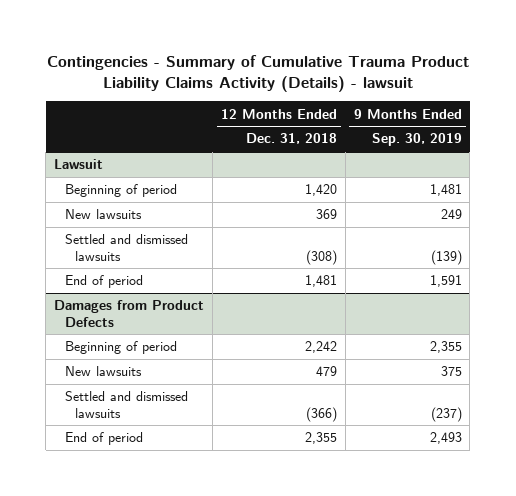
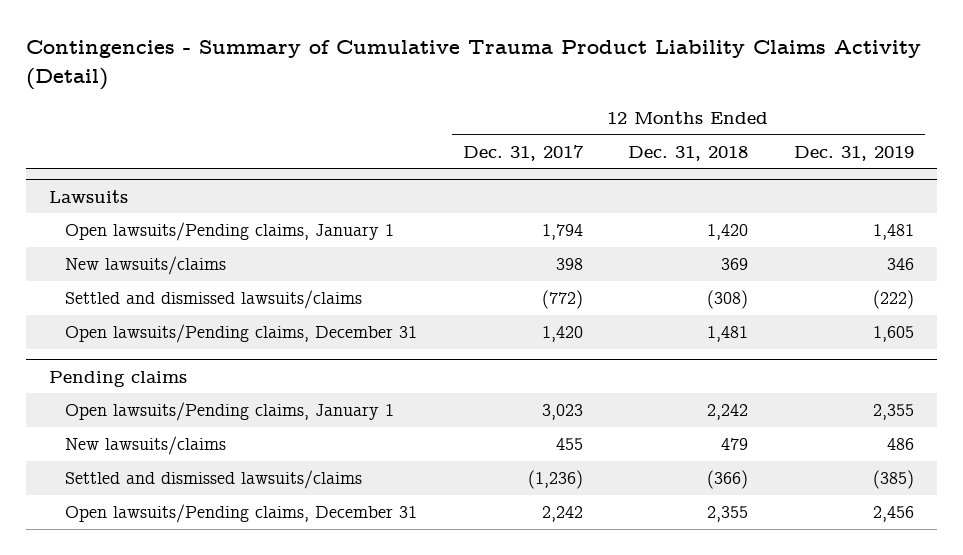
- Contingencies - Summary of Cumulative Trauma Product Liability Claims Activity (Details) - lawsuit
+ Contingencies - Summary of Cumulative Trauma Product Liability Claims Activity (Detail)
- | 12 Months Ended Dec. 31, 2018 | 9 Months Ended Sep. 30, 2019
+ | 12 Months Ended Dec. 31, 2017 | 12 Months Ended Dec. 31, 2018 | 12 Months Ended Dec. 31, 2019
- Lawsuit
- Beginning of period | 1,420 | 1,481
- New lawsuits | 369 | 249
- Settled and dismissed lawsuits | (308) | (139)
- End of period | 1,481 | 1,591
- Damages from Product Defects
- Beginning of period | 2,242 | 2,355
- New lawsuits | 479 | 375
- Settled and dismissed lawsuits | (366) | (237)
- End of period | 2,355 | 2,493
+ Lawsuits
+ Open lawsuits/Pending claims, January 1 | 1,794 | 1,420 | 1,481
+ New lawsuits/claims | 398 | 369 | 346
+ Settled and dismissed lawsuits/claims | (772) | (308) | (222)
+ Open lawsuits/Pending claims, December 31 | 1,420 | 1,481 | 1,605
+ Pending claims
+ Open lawsuits/Pending claims, January 1 | 3,023 | 2,242 | 2,355
+ New lawsuits/claims | 455 | 479 | 486
+ Settled and dismissed lawsuits/claims | (1,236) | (366) | (385)
+ Open lawsuits/Pending claims, December 31 | 2,242 | 2,355 | 2,456

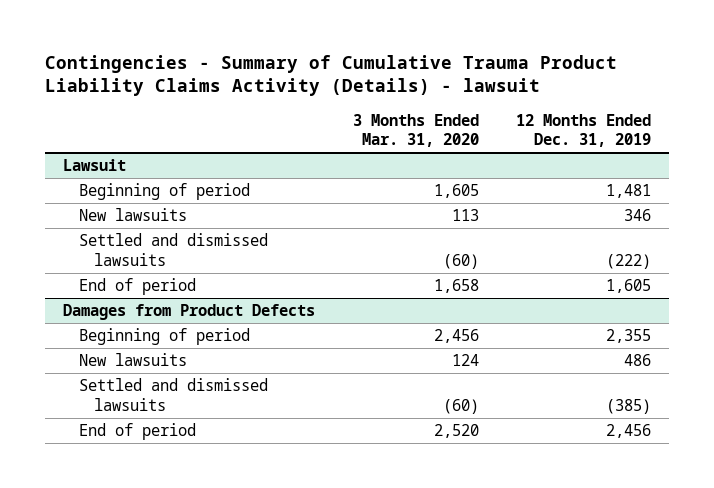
- Contingencies - Summary of Cumulative Trauma Product Liability Claims Activity (Detail)
+ Contingencies - Summary of Cumulative Trauma Product Liability Claims Activity (Details) - lawsuit
- | 12 Months Ended Dec. 31, 2017 | 12 Months Ended Dec. 31, 2018 | 12 Months Ended Dec. 31, 2019
+ | 3 Months Ended Mar. 31, 2020 | 12 Months Ended Dec. 31, 2019
- Lawsuits
- Open lawsuits/Pending claims, January 1 | 1,794 | 1,420 | 1,481
- New lawsuits/claims | 398 | 369 | 346
- Settled and dismissed lawsuits/claims | (772) | (308) | (222)
- Open lawsuits/Pending claims, December 31 | 1,420 | 1,481 | 1,605
- Pending claims
- Open lawsuits/Pending claims, January 1 | 3,023 | 2,242 | 2,355
- New lawsuits/claims | 455 | 479 | 486
- Settled and dismissed lawsuits/claims | (1,236) | (366) | (385)
- Open lawsuits/Pending claims, December 31 | 2,242 | 2,355 | 2,456
+ Lawsuit
+ Beginning of period | 1,605 | 1,481
+ New lawsuits | 113 | 346
+ Settled and dismissed lawsuits | (60) | (222)
+ End of period | 1,658 | 1,605
+ Damages from Product Defects
+ Beginning of period | 2,456 | 2,355
+ New lawsuits | 124 | 486
+ Settled and dismissed lawsuits | (60) | (385)
+ End of period | 2,520 | 2,456

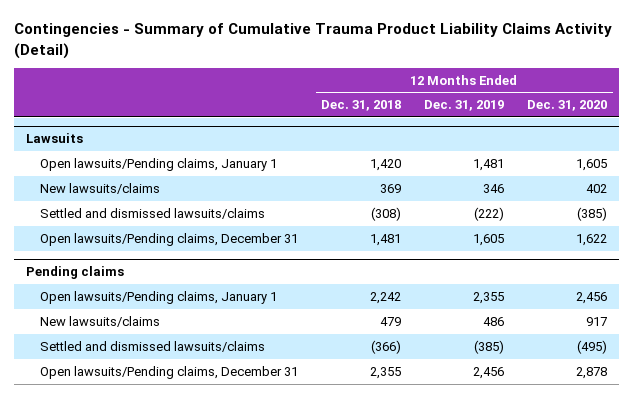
- Contingencies - Summary of Cumulative Trauma Product Liability Claims Activity (Details) - lawsuit
+ Contingencies - Summary of Cumulative Trauma Product Liability Claims Activity (Detail)
- | 3 Months Ended Mar. 31, 2020 | 12 Months Ended Dec. 31, 2019
+ | 12 Months Ended Dec. 31, 2018 | 12 Months Ended Dec. 31, 2019 | 12 Months Ended Dec. 31, 2020
- Lawsuit
- Beginning of period | 1,605 | 1,481
- New lawsuits | 113 | 346
- Settled and dismissed lawsuits | (60) | (222)
- End of period | 1,658 | 1,605
- Damages from Product Defects
- Beginning of period | 2,456 | 2,355
- New lawsuits | 124 | 486
- Settled and dismissed lawsuits | (60) | (385)
- End of period | 2,520 | 2,456
+ Lawsuits
+ Open lawsuits/Pending claims, January 1 | 1,420 | 1,481 | 1,605
+ New lawsuits/claims | 369 | 346 | 402
+ Settled and dismissed lawsuits/claims | (308) | (222) | (385)
+ Open lawsuits/Pending claims, December 31 | 1,481 | 1,605 | 1,622
+ Pending claims
+ Open lawsuits/Pending claims, January 1 | 2,242 | 2,355 | 2,456
+ New lawsuits/claims | 479 | 486 | 917
+ Settled and dismissed lawsuits/claims | (366) | (385) | (495)
+ Open lawsuits/Pending claims, December 31 | 2,355 | 2,456 | 2,878

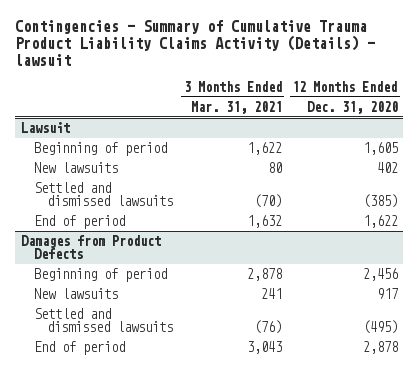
- Contingencies - Summary of Cumulative Trauma Product Liability Claims Activity (Detail)
+ Contingencies - Summary of Cumulative Trauma Product Liability Claims Activity (Details) - lawsuit
- | 12 Months Ended Dec. 31, 2018 | 12 Months Ended Dec. 31, 2019 | 12 Months Ended Dec. 31, 2020
+ | 3 Months Ended Mar. 31, 2021 | 12 Months Ended Dec. 31, 2020
- Lawsuits
- Open lawsuits/Pending claims, January 1 | 1,420 | 1,481 | 1,605
- New lawsuits/claims | 369 | 346 | 402
- Settled and dismissed lawsuits/claims | (308) | (222) | (385)
- Open lawsuits/Pending claims, December 31 | 1,481 | 1,605 | 1,622
- Pending claims
- Open lawsuits/Pending claims, January 1 | 2,242 | 2,355 | 2,456
- New lawsuits/claims | 479 | 486 | 917
- Settled and dismissed lawsuits/claims | (366) | (385) | (495)
- Open lawsuits/Pending claims, December 31 | 2,355 | 2,456 | 2,878
+ Lawsuit
+ Beginning of period | 1,622 | 1,605
+ New lawsuits | 80 | 402
+ Settled and dismissed lawsuits | (70) | (385)
+ End of period | 1,632 | 1,622
+ Damages from Product Defects
+ Beginning of period | 2,878 | 2,456
+ New lawsuits | 241 | 917
+ Settled and dismissed lawsuits | (76) | (495)
+ End of period | 3,043 | 2,878

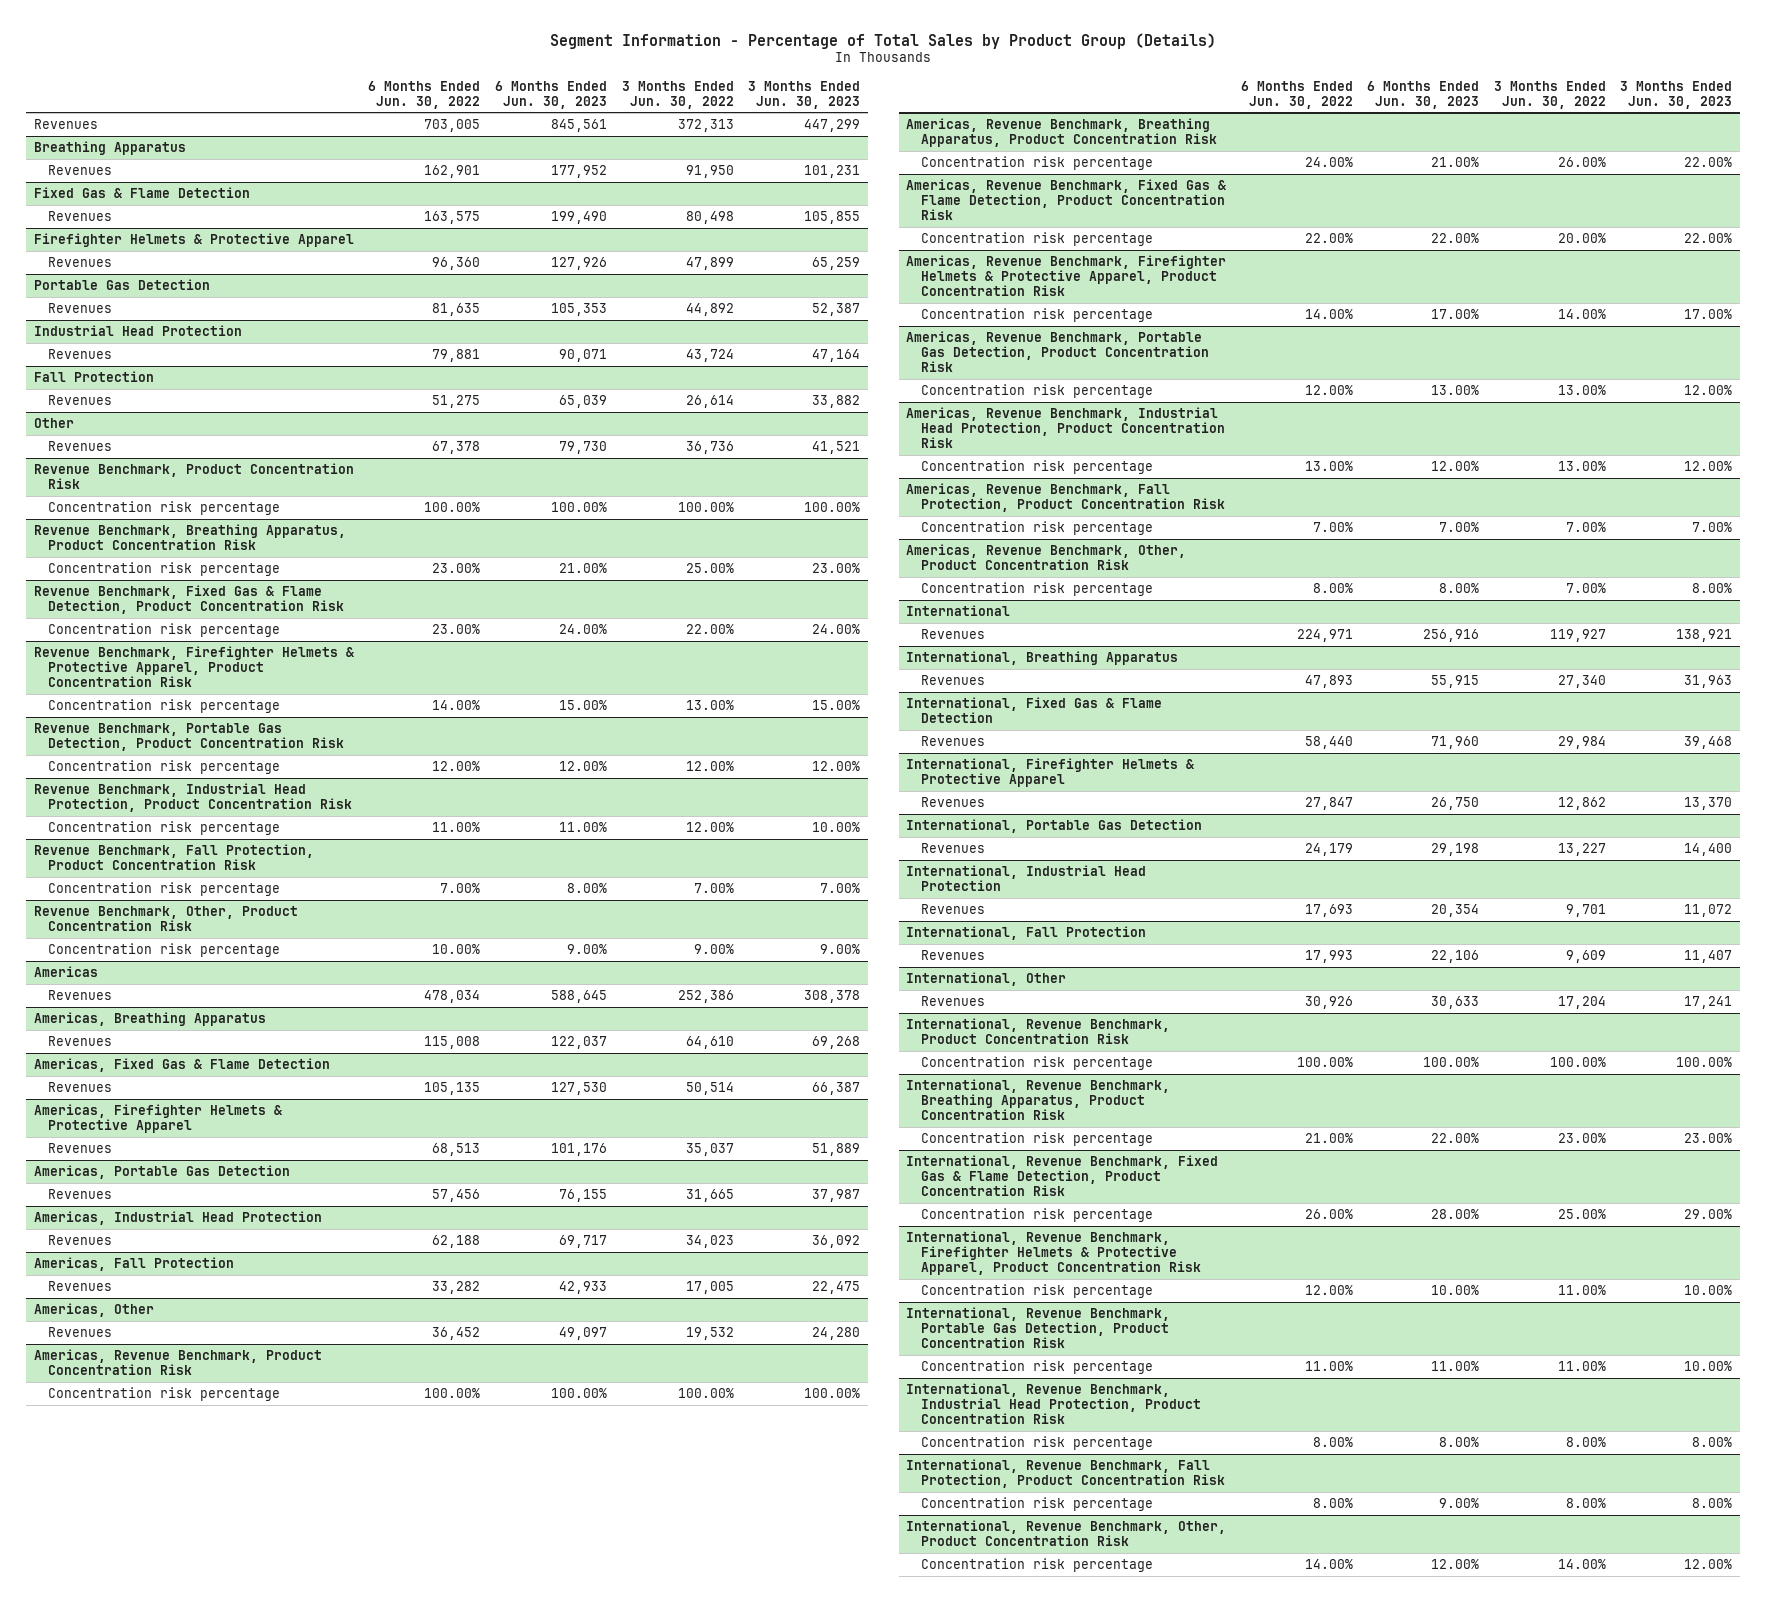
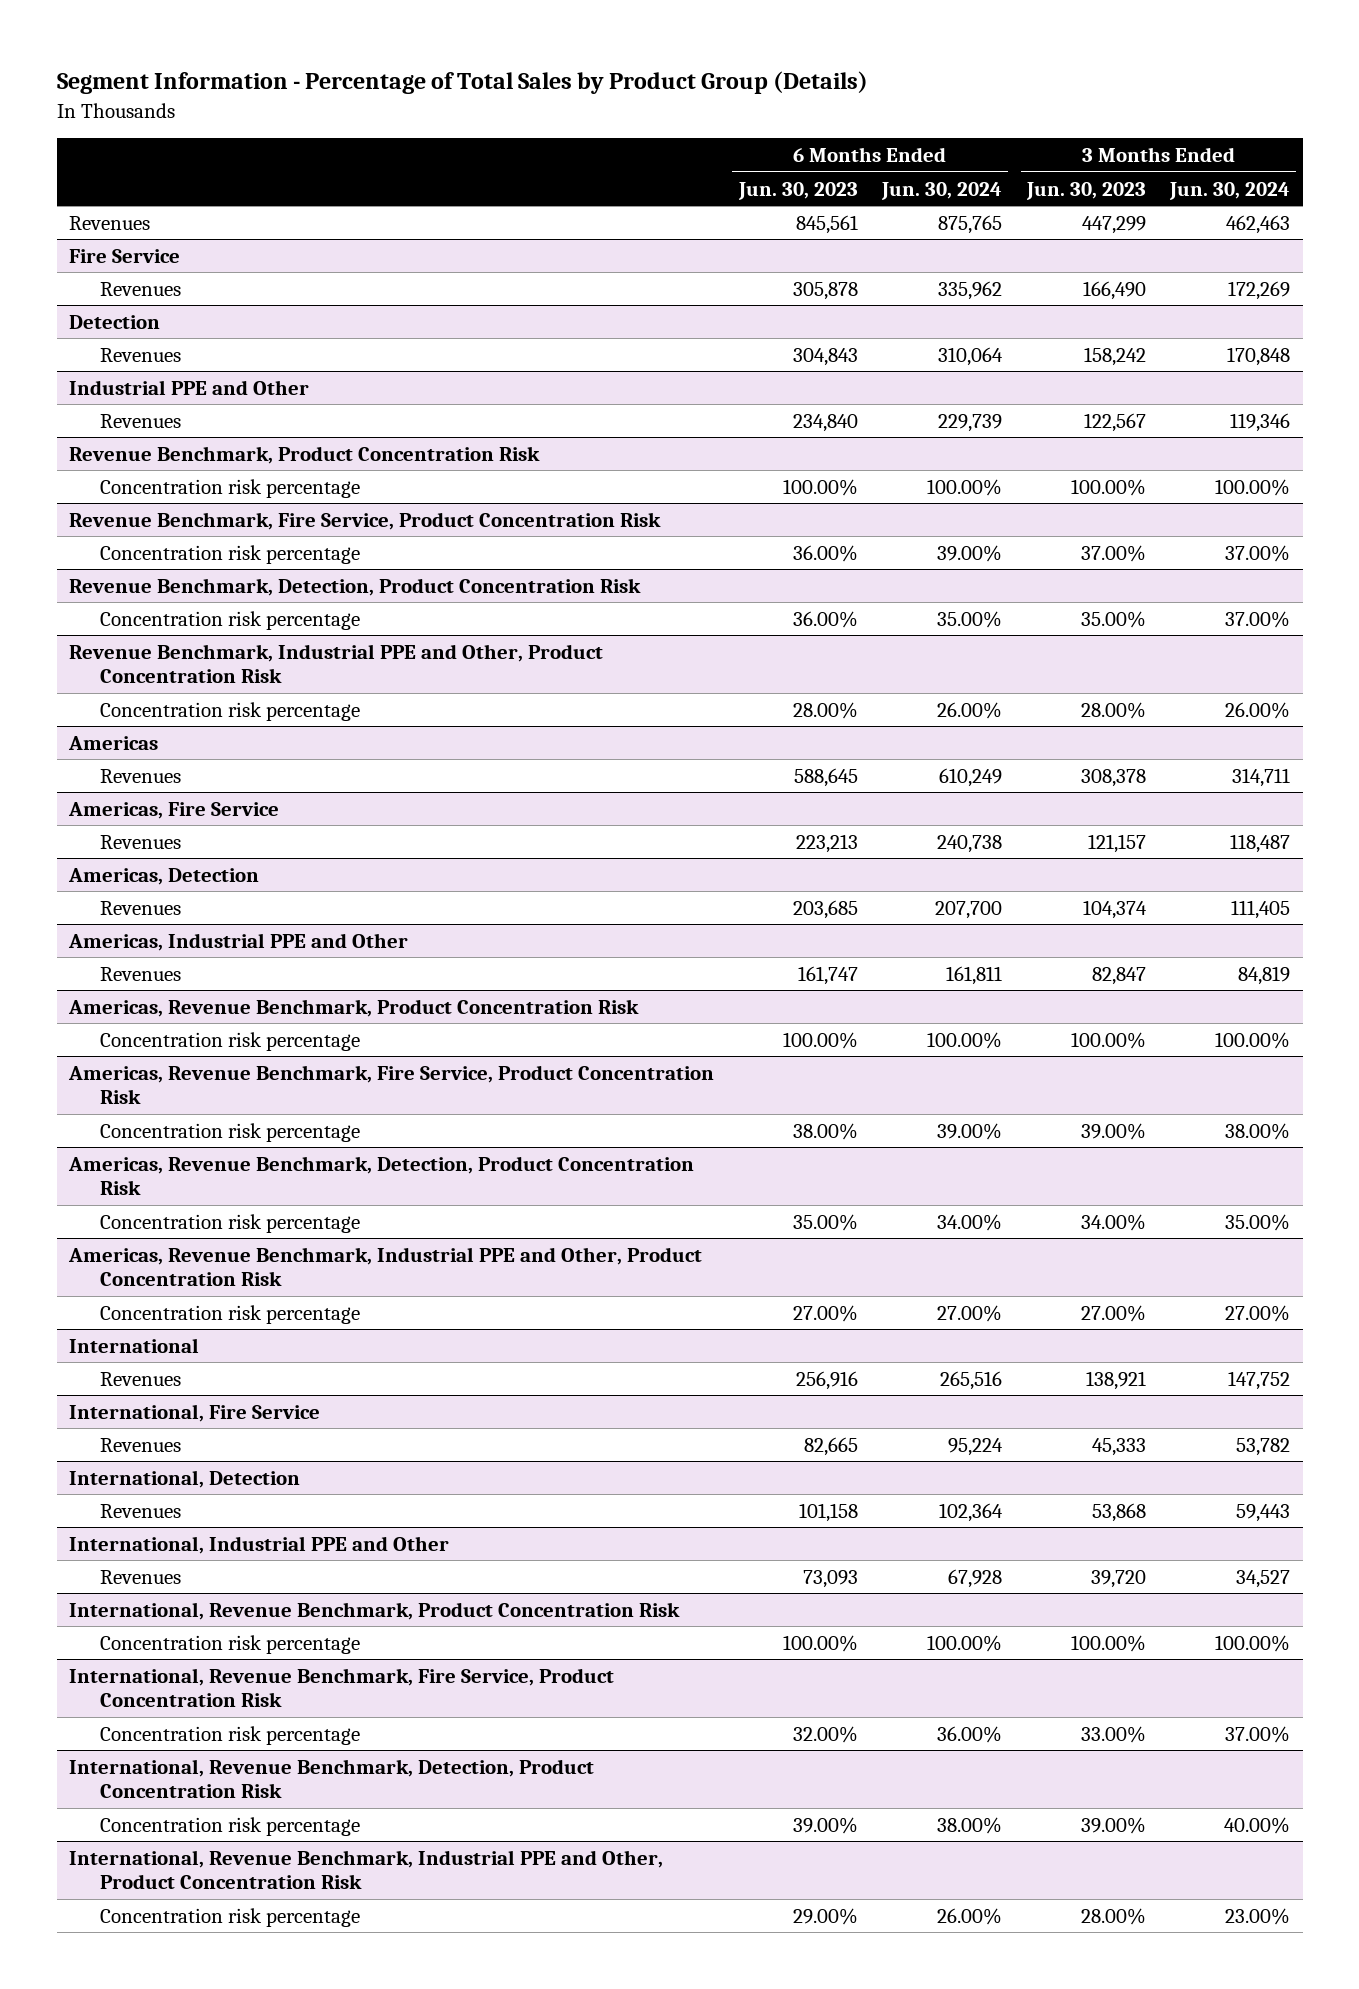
- | 6 Months Ended Jun. 30, 2022 | 6 Months Ended Jun. 30, 2023 | 3 Months Ended Jun. 30, 2022 | 3 Months Ended Jun. 30, 2023
+ | 6 Months Ended Jun. 30, 2023 | 6 Months Ended Jun. 30, 2024 | 3 Months Ended Jun. 30, 2023 | 3 Months Ended Jun. 30, 2024
- Breathing Apparatus
- Revenues | 162,901 | 177,952 | 91,950 | 101,231
- Fixed Gas & Flame Detection
- Revenues | 163,575 | 199,490 | 80,498 | 105,855
- Firefighter Helmets & Protective Apparel
- Revenues | 96,360 | 127,926 | 47,899 | 65,259
- Portable Gas Detection
- Revenues | 81,635 | 105,353 | 44,892 | 52,387
- Industrial Head Protection
- Revenues | 79,881 | 90,071 | 43,724 | 47,164
- Fall Protection
- Revenues | 51,275 | 65,039 | 26,614 | 33,882
- Other
- Revenues | 67,378 | 79,730 | 36,736 | 41,521
+ Fire Service
+ Revenues | 305,878 | 335,962 | 166,490 | 172,269
+ Detection
+ Revenues | 304,843 | 310,064 | 158,242 | 170,848
+ Industrial PPE and Other
+ Revenues | 234,840 | 229,739 | 122,567 | 119,346
- Revenue Benchmark, Breathing Apparatus, Product Concentration Risk
- Concentration risk percentage | 23.00% | 21.00% | 25.00% | 23.00%
- Revenue Benchmark, Fixed Gas & Flame Detection, Product Concentration Risk
- Concentration risk percentage | 23.00% | 24.00% | 22.00% | 24.00%
- Revenue Benchmark, Firefighter Helmets & Protective Apparel, Product Concentration Risk
- Concentration risk percentage | 14.00% | 15.00% | 13.00% | 15.00%
- Revenue Benchmark, Portable Gas Detection, Product Concentration Risk
- Concentration risk percentage | 12.00% | 12.00% | 12.00% | 12.00%
- Revenue Benchmark, Industrial Head Protection, Product Concentration Risk
- Concentration risk percentage | 11.00% | 11.00% | 12.00% | 10.00%
- Revenue Benchmark, Fall Protection, Product Concentration Risk
- Concentration risk percentage | 7.00% | 8.00% | 7.00% | 7.00%
- Revenue Benchmark, Other, Product Concentration Risk
- Concentration risk percentage | 10.00% | 9.00% | 9.00% | 9.00%
+ Revenue Benchmark, Fire Service, Product Concentration Risk
+ Concentration risk percentage | 36.00% | 39.00% | 37.00% | 37.00%
+ Revenue Benchmark, Detection, Product Concentration Risk
+ Concentration risk percentage | 36.00% | 35.00% | 35.00% | 37.00%
+ Revenue Benchmark, Industrial PPE and Other, Product Concentration Risk
+ Concentration risk percentage | 28.00% | 26.00% | 28.00% | 26.00%
- Americas, Breathing Apparatus
- Revenues | 115,008 | 122,037 | 64,610 | 69,268
- Americas, Fixed Gas & Flame Detection
- Revenues | 105,135 | 127,530 | 50,514 | 66,387
- Americas, Firefighter Helmets & Protective Apparel
- Revenues | 68,513 | 101,176 | 35,037 | 51,889
- Americas, Portable Gas Detection
- Revenues | 57,456 | 76,155 | 31,665 | 37,987
- Americas, Industrial Head Protection
- Revenues | 62,188 | 69,717 | 34,023 | 36,092
- Americas, Fall Protection
- Revenues | 33,282 | 42,933 | 17,005 | 22,475
- Americas, Other
- Revenues | 36,452 | 49,097 | 19,532 | 24,280
+ Americas, Fire Service
+ Revenues | 223,213 | 240,738 | 121,157 | 118,487
+ Americas, Detection
+ Revenues | 203,685 | 207,700 | 104,374 | 111,405
+ Americas, Industrial PPE and Other
+ Revenues | 161,747 | 161,811 | 82,847 | 84,819
- Americas, Revenue Benchmark, Breathing Apparatus, Product Concentration Risk
- Concentration risk percentage | 24.00% | 21.00% | 26.00% | 22.00%
- Americas, Revenue Benchmark, Fixed Gas & Flame Detection, Product Concentration Risk
- Concentration risk percentage | 22.00% | 22.00% | 20.00% | 22.00%
- Americas, Revenue Benchmark, Firefighter Helmets & Protective Apparel, Product Concentration Risk
- Concentration risk percentage | 14.00% | 17.00% | 14.00% | 17.00%
- Americas, Revenue Benchmark, Portable Gas Detection, Product Concentration Risk
- Concentration risk percentage | 12.00% | 13.00% | 13.00% | 12.00%
- Americas, Revenue Benchmark, Industrial Head Protection, Product Concentration Risk
- Concentration risk percentage | 13.00% | 12.00% | 13.00% | 12.00%
- Americas, Revenue Benchmark, Fall Protection, Product Concentration Risk
- Concentration risk percentage | 7.00% | 7.00% | 7.00% | 7.00%
- Americas, Revenue Benchmark, Other, Product Concentration Risk
- Concentration risk percentage | 8.00% | 8.00% | 7.00% | 8.00%
+ Americas, Revenue Benchmark, Fire Service, Product Concentration Risk
+ Concentration risk percentage | 38.00% | 39.00% | 39.00% | 38.00%
+ Americas, Revenue Benchmark, Detection, Product Concentration Risk
+ Concentration risk percentage | 35.00% | 34.00% | 34.00% | 35.00%
+ Americas, Revenue Benchmark, Industrial PPE and Other, Product Concentration Risk
+ Concentration risk percentage | 27.00% | 27.00% | 27.00% | 27.00%
- International, Breathing Apparatus
- Revenues | 47,893 | 55,915 | 27,340 | 31,963
- International, Fixed Gas & Flame Detection
- Revenues | 58,440 | 71,960 | 29,984 | 39,468
- International, Firefighter Helmets & Protective Apparel
- Revenues | 27,847 | 26,750 | 12,862 | 13,370
- International, Portable Gas Detection
- Revenues | 24,179 | 29,198 | 13,227 | 14,400
- International, Industrial Head Protection
- Revenues | 17,693 | 20,354 | 9,701 | 11,072
- International, Fall Protection
- Revenues | 17,993 | 22,106 | 9,609 | 11,407
- International, Other
- Revenues | 30,926 | 30,633 | 17,204 | 17,241
+ International, Fire Service
+ Revenues | 82,665 | 95,224 | 45,333 | 53,782
+ International, Detection
+ Revenues | 101,158 | 102,364 | 53,868 | 59,443
+ International, Industrial PPE and Other
+ Revenues | 73,093 | 67,928 | 39,720 | 34,527
- International, Revenue Benchmark, Breathing Apparatus, Product Concentration Risk
- Concentration risk percentage | 21.00% | 22.00% | 23.00% | 23.00%
- International, Revenue Benchmark, Fixed Gas & Flame Detection, Product Concentration Risk
- Concentration risk percentage | 26.00% | 28.00% | 25.00% | 29.00%
- International, Revenue Benchmark, Firefighter Helmets & Protective Apparel, Product Concentration Risk
- Concentration risk percentage | 12.00% | 10.00% | 11.00% | 10.00%
- International, Revenue Benchmark, Portable Gas Detection, Product Concentration Risk
- Concentration risk percentage | 11.00% | 11.00% | 11.00% | 10.00%
- International, Revenue Benchmark, Industrial Head Protection, Product Concentration Risk
- Concentration risk percentage | 8.00% | 8.00% | 8.00% | 8.00%
- International, Revenue Benchmark, Fall Protection, Product Concentration Risk
- Concentration risk percentage | 8.00% | 9.00% | 8.00% | 8.00%
- International, Revenue Benchmark, Other, Product Concentration Risk
- Concentration risk percentage | 14.00% | 12.00% | 14.00% | 12.00%
+ International, Revenue Benchmark, Fire Service, Product Concentration Risk
+ Concentration risk percentage | 32.00% | 36.00% | 33.00% | 37.00%
+ International, Revenue Benchmark, Detection, Product Concentration Risk
+ Concentration risk percentage | 39.00% | 38.00% | 39.00% | 40.00%
+ International, Revenue Benchmark, Industrial PPE and Other, Product Concentration Risk
+ Concentration risk percentage | 29.00% | 26.00% | 28.00% | 23.00%

